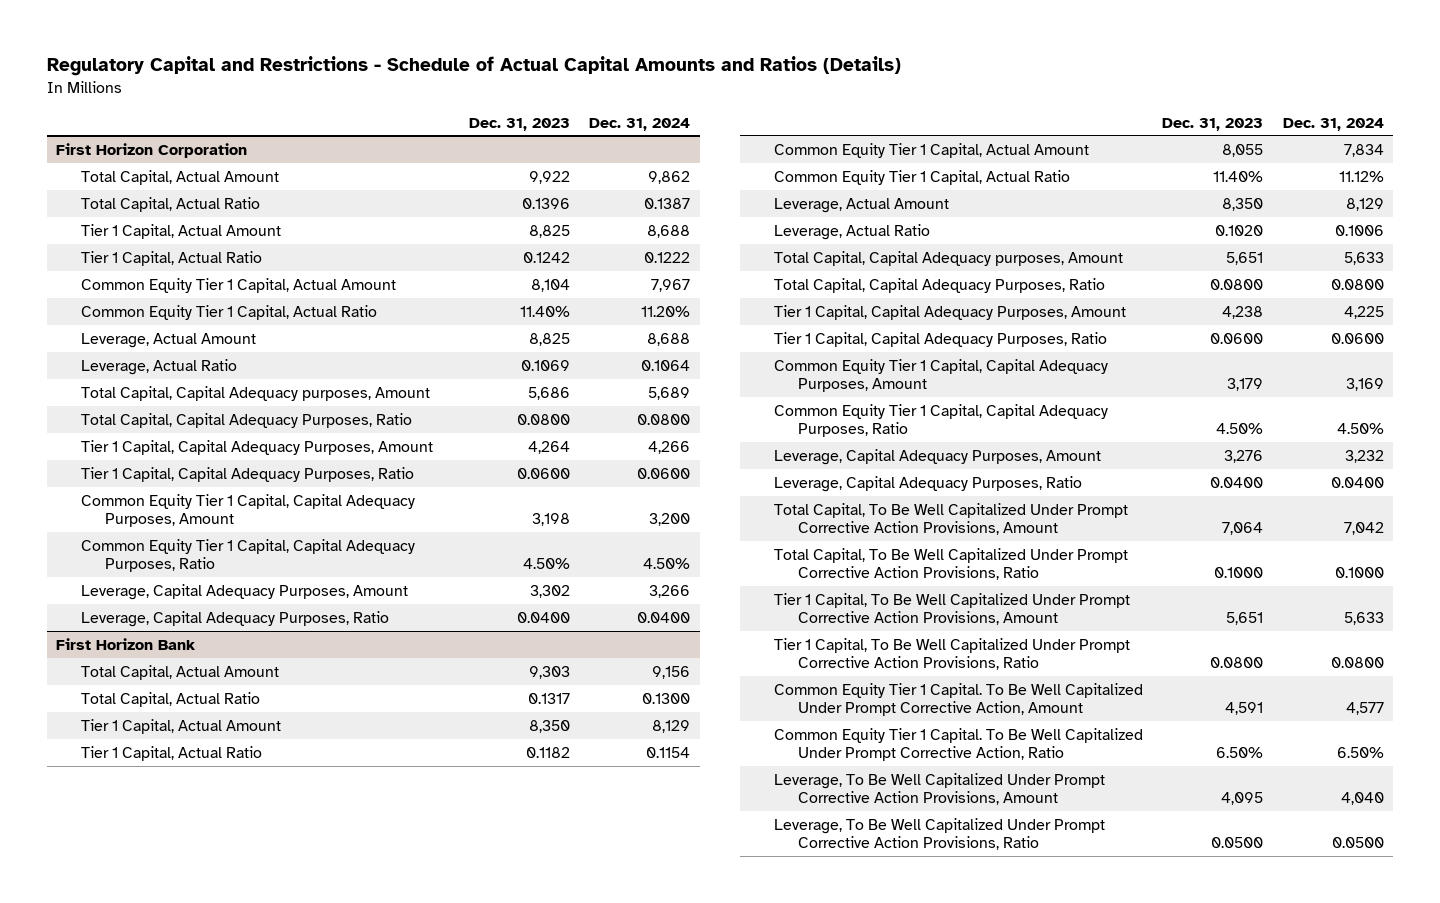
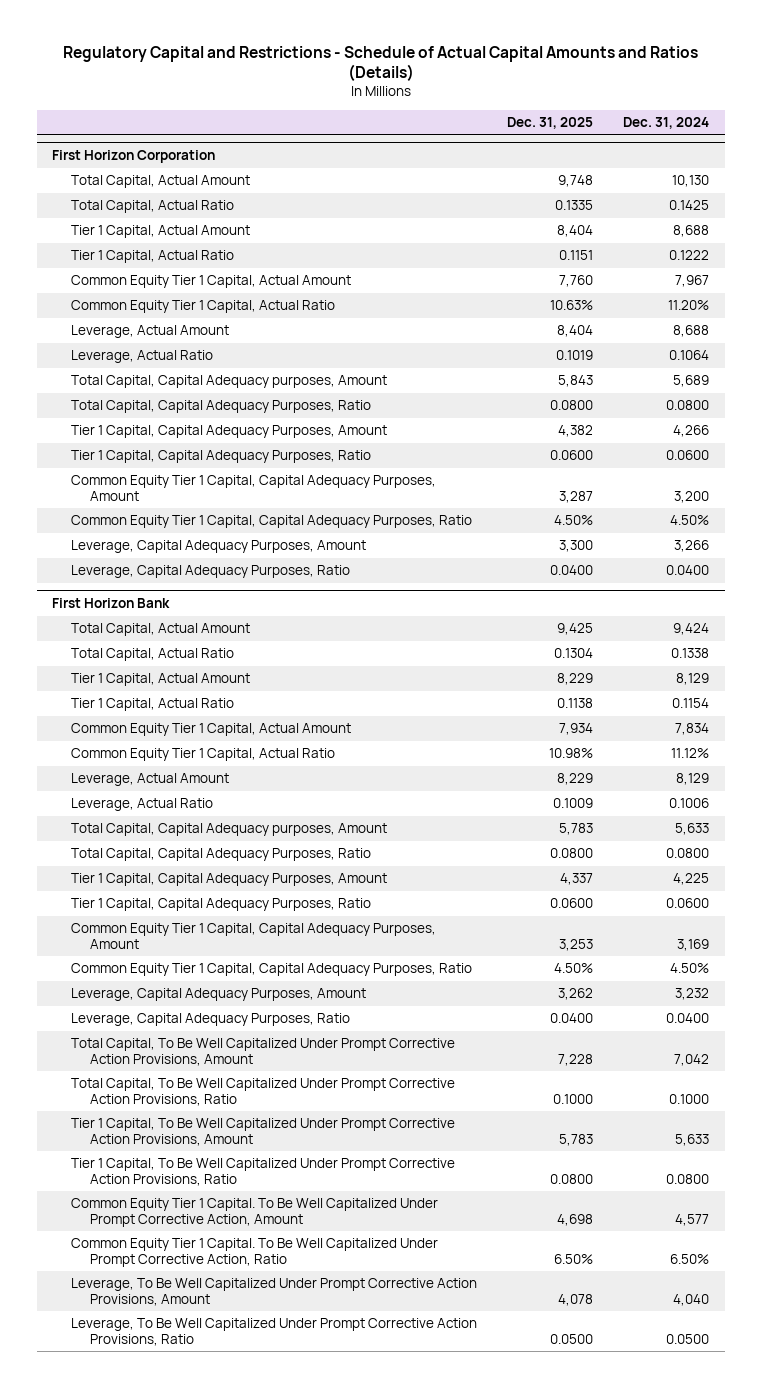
- | Dec. 31, 2023 | Dec. 31, 2024
+ | Dec. 31, 2025 | Dec. 31, 2024
@ First Horizon Corporation
- Total Capital, Actual Amount | 9,922 | 9,862
- Total Capital, Actual Ratio | 0.1396 | 0.1387
+ Total Capital, Actual Amount | 9,748 | 10,130
+ Total Capital, Actual Ratio | 0.1335 | 0.1425
@ First Horizon Bank
- Total Capital, Actual Amount | 9,303 | 9,156
- Total Capital, Actual Ratio | 0.1317 | 0.1300
+ Total Capital, Actual Amount | 9,425 | 9,424
+ Total Capital, Actual Ratio | 0.1304 | 0.1338

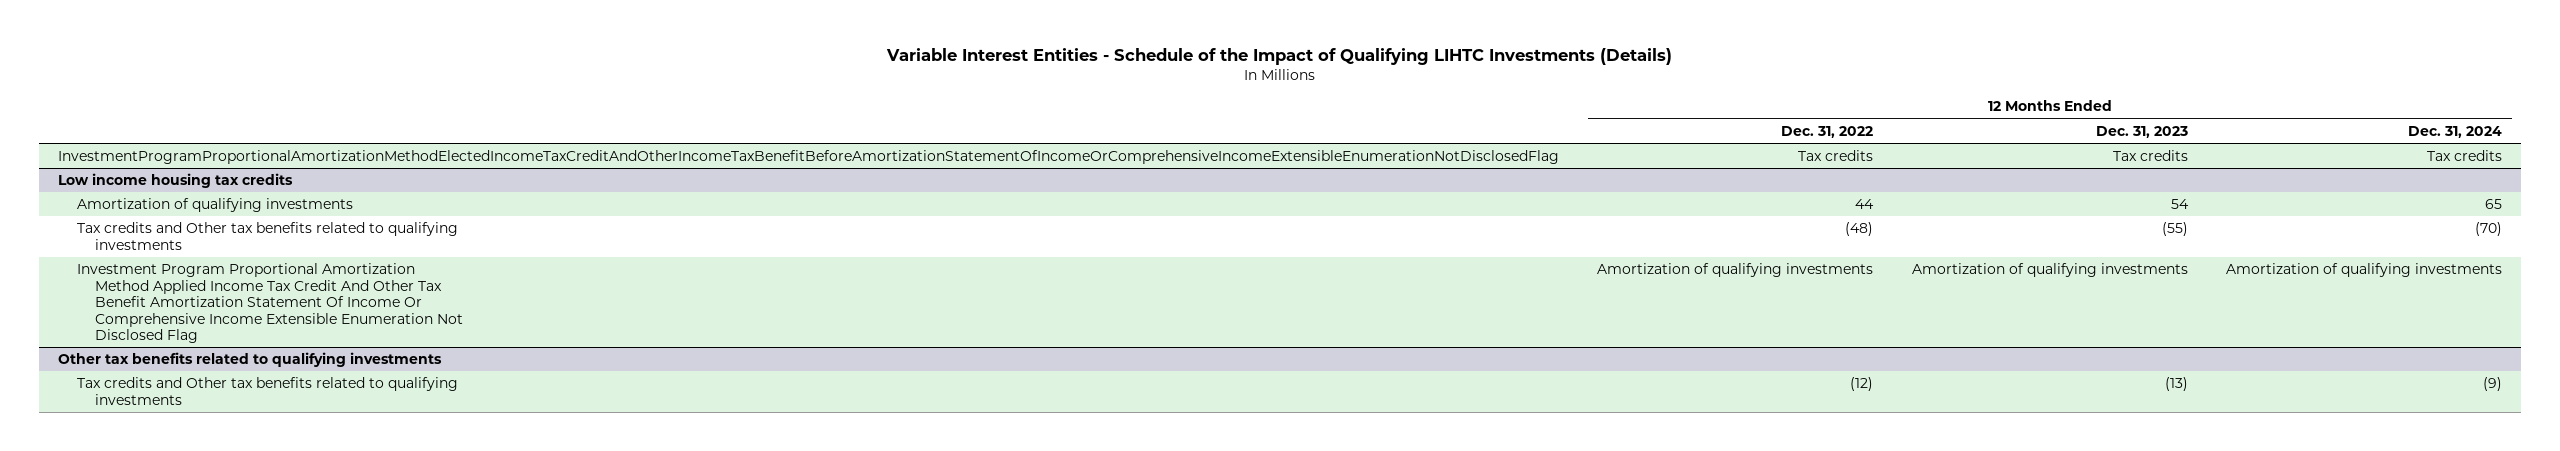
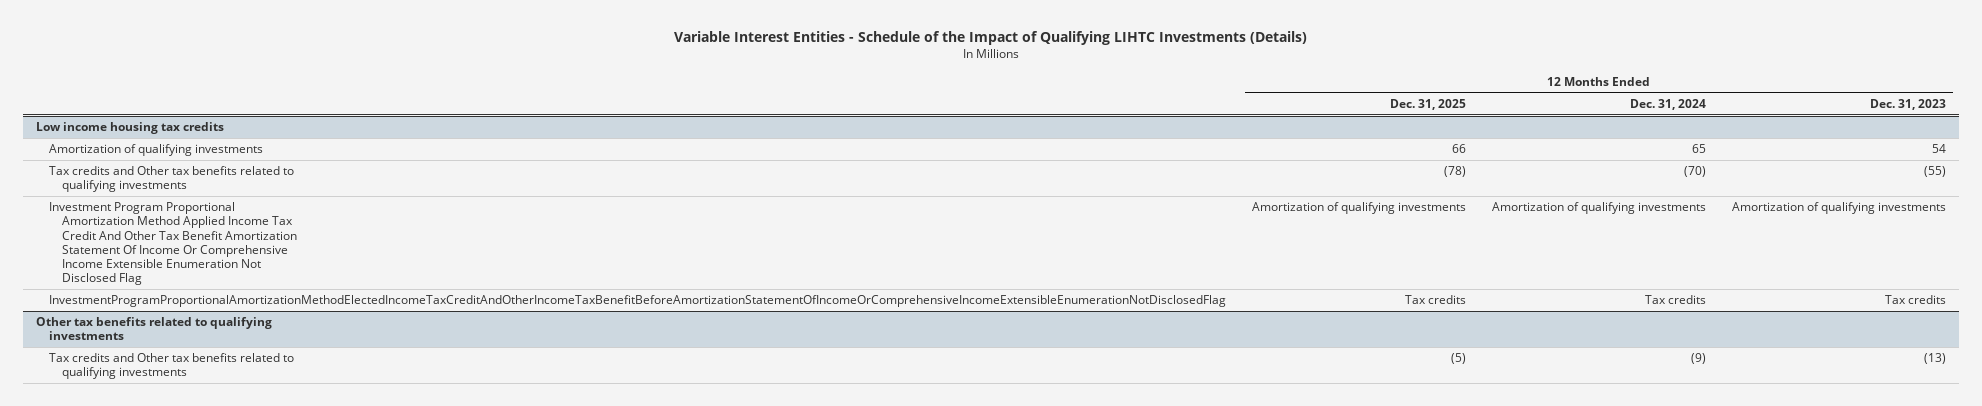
- | 12 Months Ended Dec. 31, 2022 | 12 Months Ended Dec. 31, 2023 | 12 Months Ended Dec. 31, 2024
+ | 12 Months Ended Dec. 31, 2025 | 12 Months Ended Dec. 31, 2024 | 12 Months Ended Dec. 31, 2023
- InvestmentProgramProportionalAmortizationMethodElectedIncomeTaxCreditAndOtherIncomeTaxBenefitBeforeAmortizationStatementOfIncomeOrComprehensiveIncomeExtensibleEnumerationNotDisclosedFlag | Tax credits | Tax credits | Tax credits
@ Low income housing tax credits
+ InvestmentProgramProportionalAmortizationMethodElectedIncomeTaxCreditAndOtherIncomeTaxBenefitBeforeAmortizationStatementOfIncomeOrComprehensiveIncomeExtensibleEnumerationNotDisclosedFlag | Tax credits | Tax credits | Tax credits

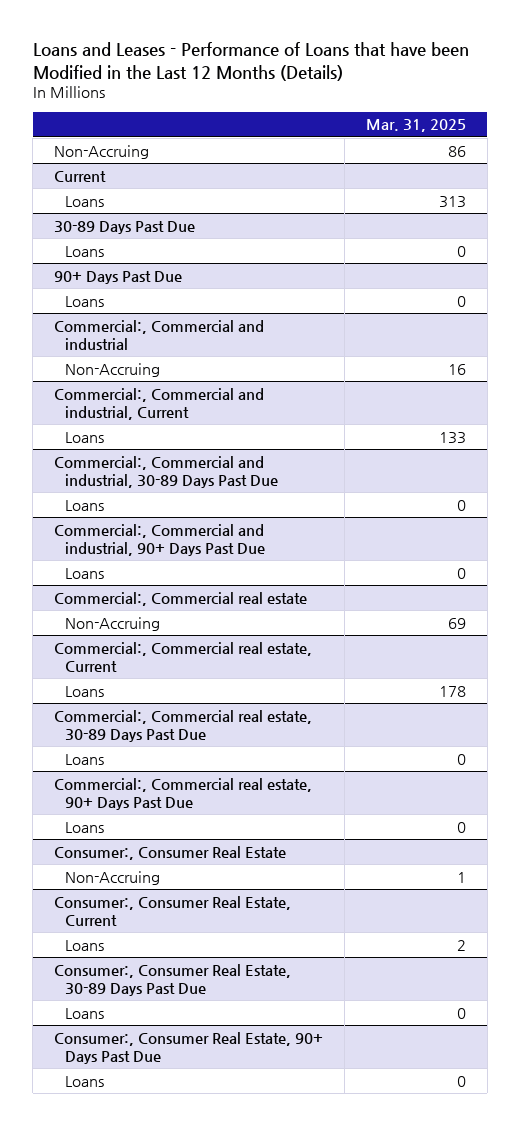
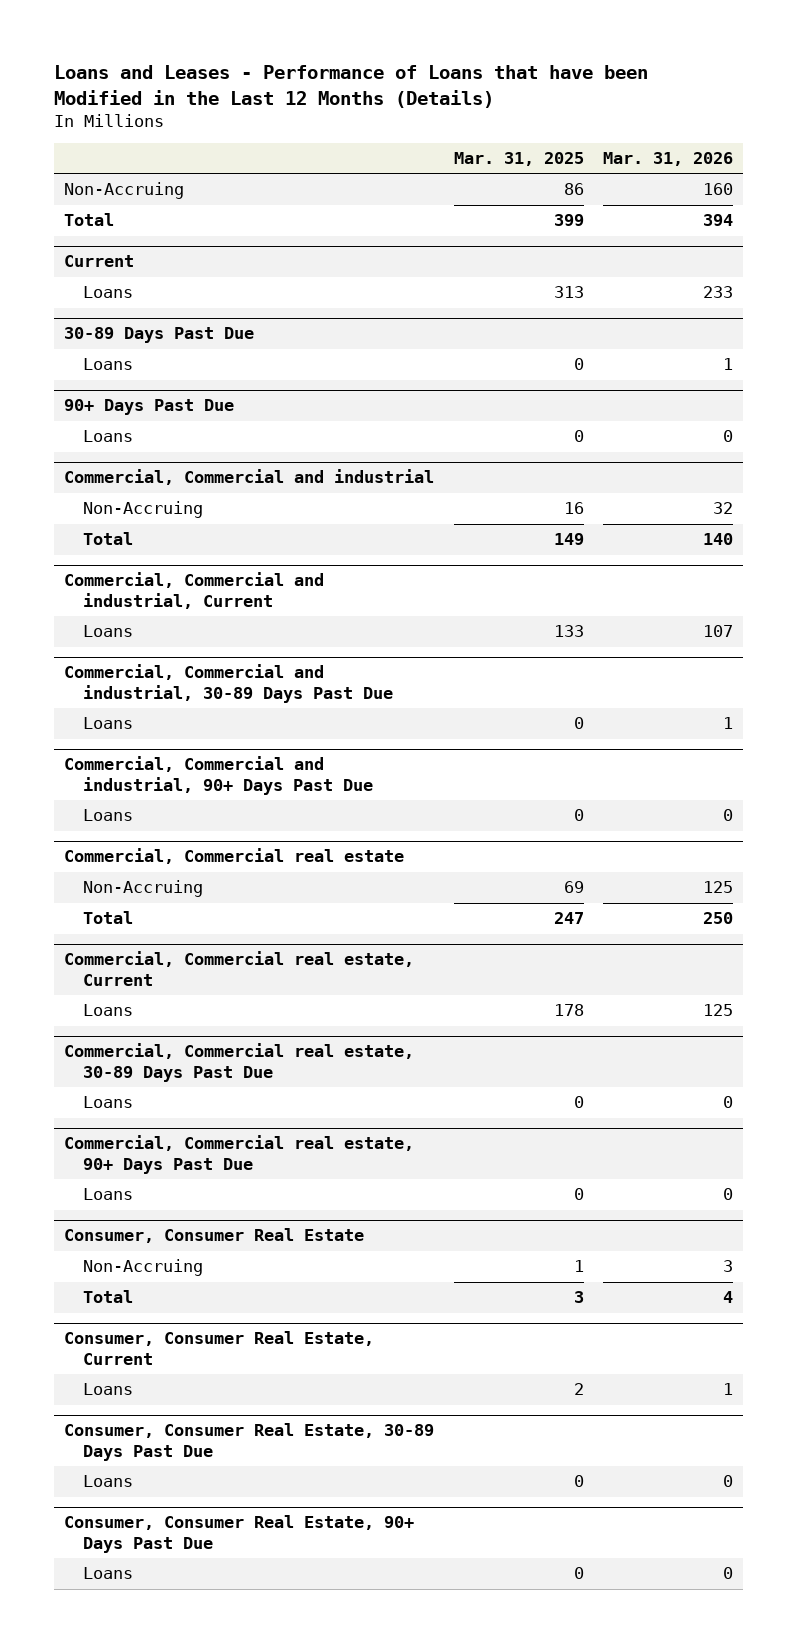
- | Mar. 31, 2025
+ | Mar. 31, 2025 | Mar. 31, 2026
+ Total | 399 | 394
- Commercial:, Commercial and industrial
+ Commercial, Commercial and industrial
- Commercial:, Commercial and industrial, Current
+ Total | 149 | 140
+ Commercial, Commercial and industrial, Current
- Commercial:, Commercial and industrial, 30-89 Days Past Due
+ Commercial, Commercial and industrial, 30-89 Days Past Due
- Commercial:, Commercial and industrial, 90+ Days Past Due
+ Commercial, Commercial and industrial, 90+ Days Past Due
- Commercial:, Commercial real estate
+ Commercial, Commercial real estate
- Commercial:, Commercial real estate, Current
+ Total | 247 | 250
+ Commercial, Commercial real estate, Current
- Commercial:, Commercial real estate, 30-89 Days Past Due
+ Commercial, Commercial real estate, 30-89 Days Past Due
- Commercial:, Commercial real estate, 90+ Days Past Due
+ Commercial, Commercial real estate, 90+ Days Past Due
- Consumer:, Consumer Real Estate
+ Consumer, Consumer Real Estate
- Consumer:, Consumer Real Estate, Current
+ Total | 3 | 4
+ Consumer, Consumer Real Estate, Current
- Consumer:, Consumer Real Estate, 30-89 Days Past Due
+ Consumer, Consumer Real Estate, 30-89 Days Past Due
- Consumer:, Consumer Real Estate, 90+ Days Past Due
+ Consumer, Consumer Real Estate, 90+ Days Past Due

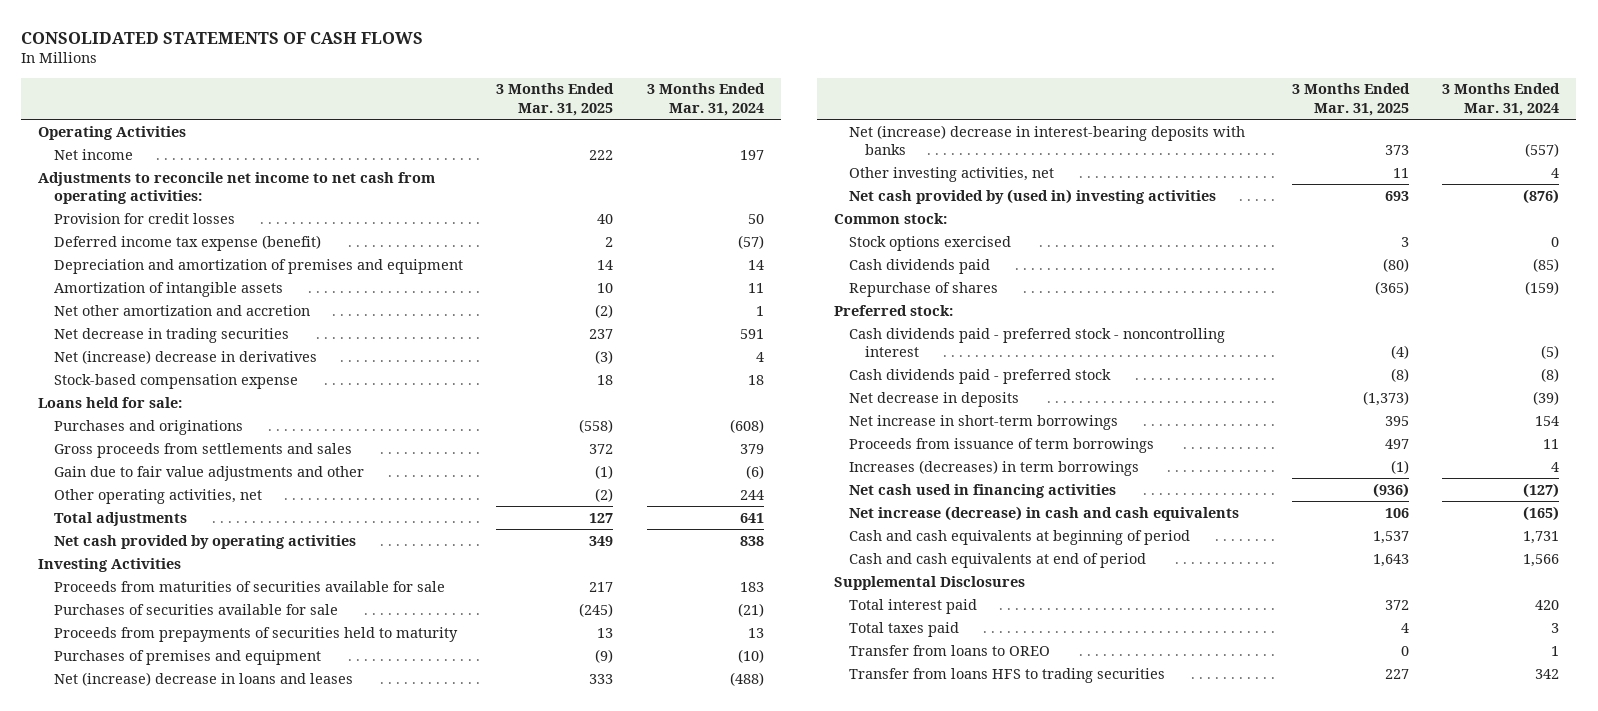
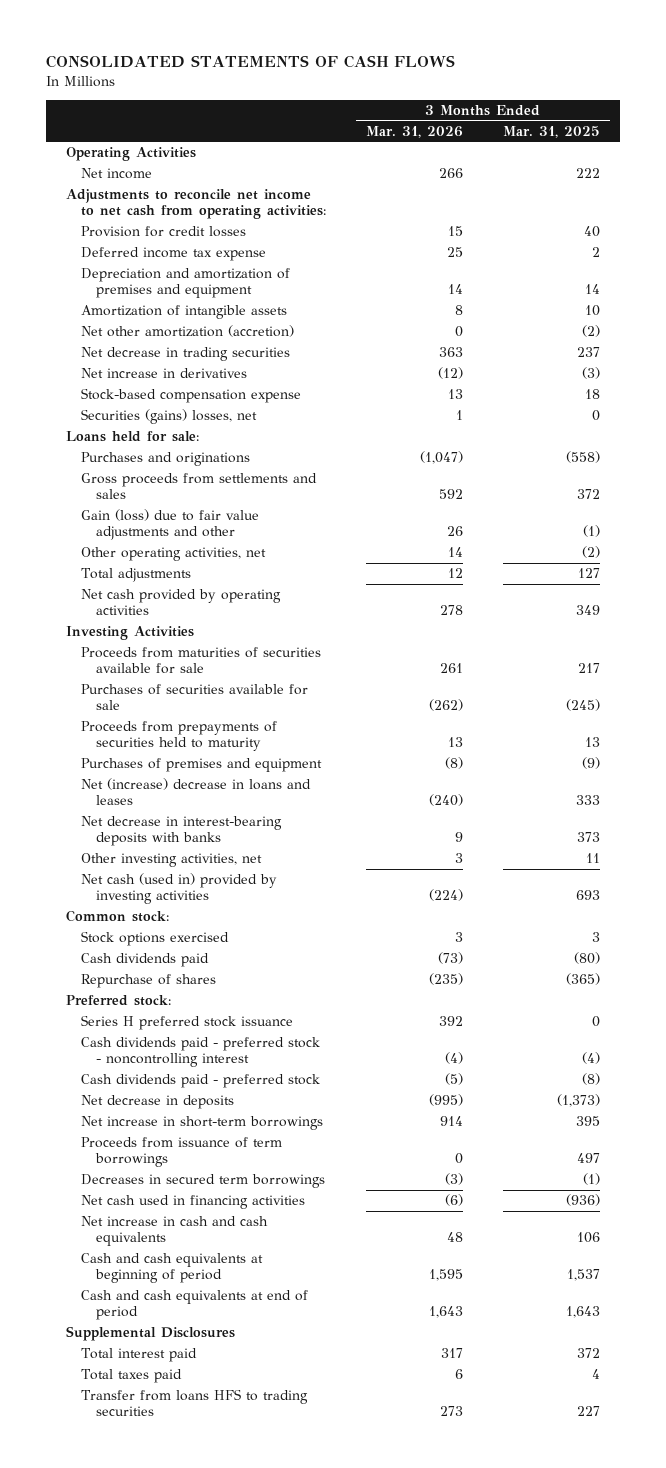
- | 3 Months Ended Mar. 31, 2025 | 3 Months Ended Mar. 31, 2024
+ | 3 Months Ended Mar. 31, 2026 | 3 Months Ended Mar. 31, 2025
- Deferred income tax expense (benefit) | 2 | (57)
+ Deferred income tax expense | 25 | 2
- Net other amortization and accretion | (2) | 1
+ Net other amortization (accretion) | 0 | (2)
- Net (increase) decrease in derivatives | (3) | 4
+ Net increase in derivatives | (12) | (3)
+ Securities (gains) losses, net | 1 | 0
- Gain due to fair value adjustments and other | (1) | (6)
+ Gain (loss) due to fair value adjustments and other | 26 | (1)
- Net (increase) decrease in interest-bearing deposits with banks | 373 | (557)
+ Net decrease in interest-bearing deposits with banks | 9 | 373
- Net cash provided by (used in) investing activities | 693 | (876)
+ Net cash (used in) provided by investing activities | (224) | 693
+ Series H preferred stock issuance | 392 | 0
- Increases (decreases) in term borrowings | (1) | 4
+ Decreases in secured term borrowings | (3) | (1)
- Net increase (decrease) in cash and cash equivalents | 106 | (165)
+ Net increase in cash and cash equivalents | 48 | 106
- Transfer from loans to OREO | 0 | 1

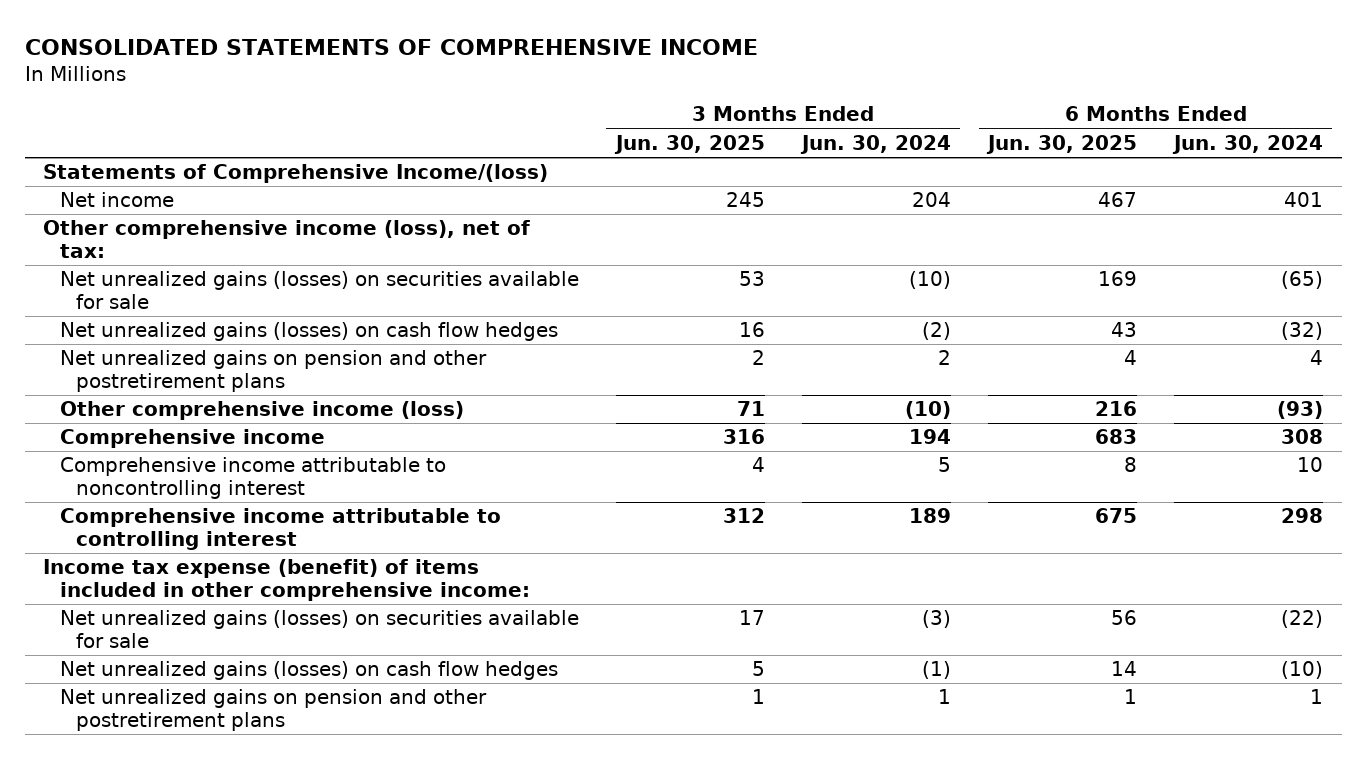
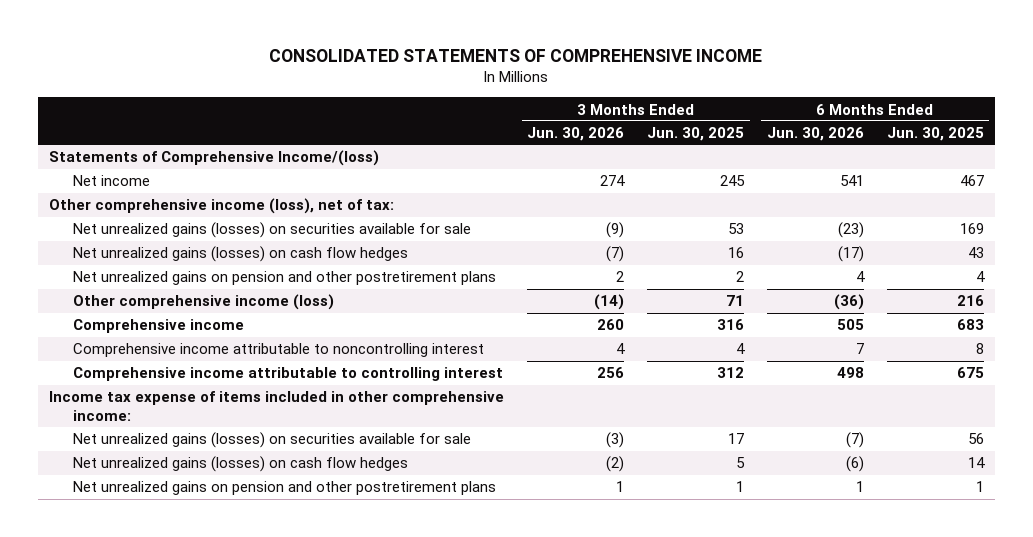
- | 3 Months Ended Jun. 30, 2025 | 3 Months Ended Jun. 30, 2024 | 6 Months Ended Jun. 30, 2025 | 6 Months Ended Jun. 30, 2024
+ | 3 Months Ended Jun. 30, 2026 | 3 Months Ended Jun. 30, 2025 | 6 Months Ended Jun. 30, 2026 | 6 Months Ended Jun. 30, 2025
- Income tax expense (benefit) of items included in other comprehensive income:
+ Income tax expense of items included in other comprehensive income:

